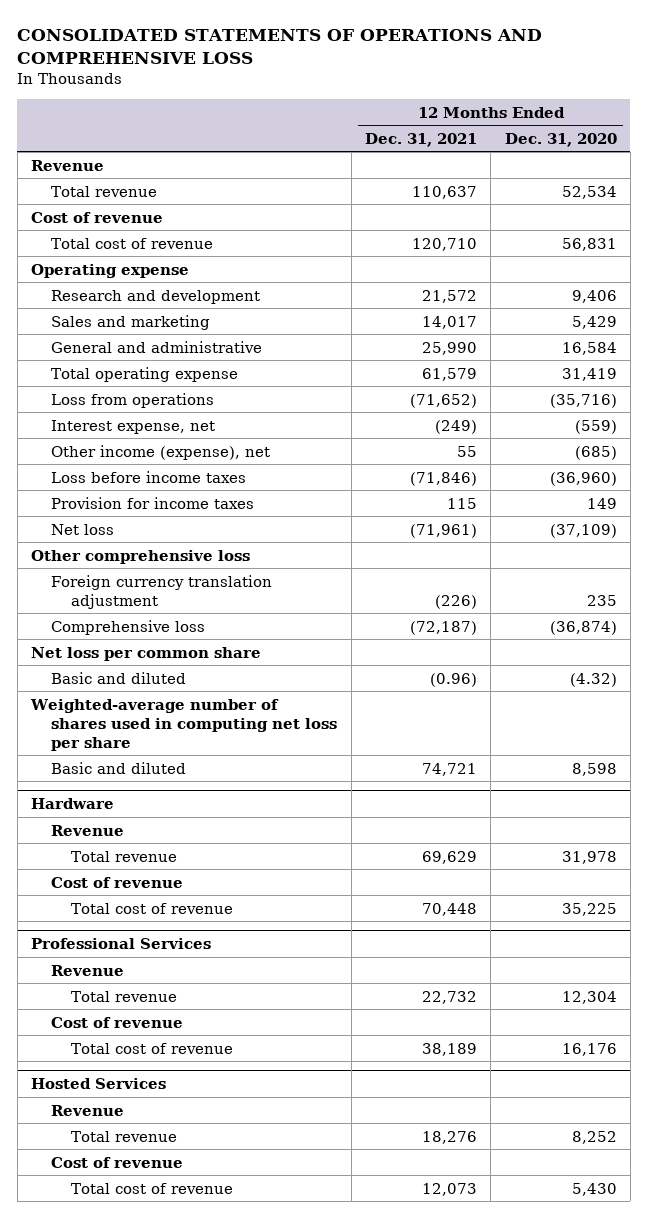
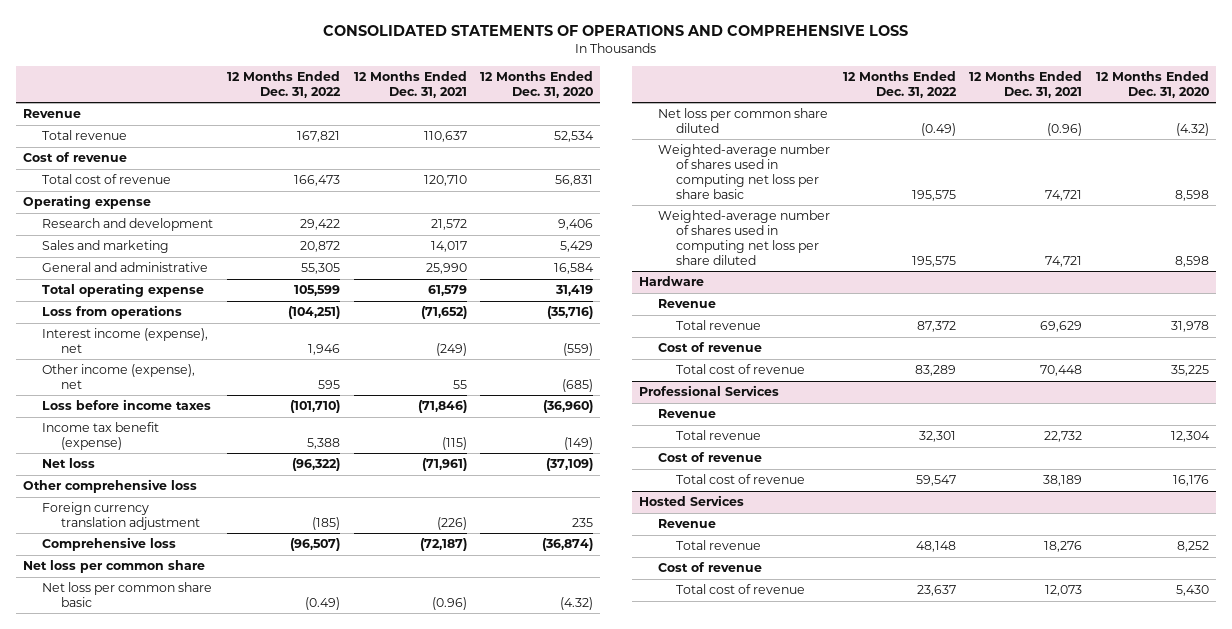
- | 12 Months Ended Dec. 31, 2021 | 12 Months Ended Dec. 31, 2020
+ | 12 Months Ended Dec. 31, 2022 | 12 Months Ended Dec. 31, 2021 | 12 Months Ended Dec. 31, 2020
- Interest expense, net | (249) | (559)
+ Interest income (expense), net | 1,946 | (249) | (559)
- Provision for income taxes | 115 | 149
+ Income tax benefit (expense) | 5,388 | (115) | (149)
- Basic and diluted | (0.96) | (4.32)
- Weighted-average number of shares used in computing net loss per share
- Basic and diluted | 74,721 | 8,598
+ Net loss per common share basic | (0.49) | (0.96) | (4.32)
+ Net loss per common share diluted | (0.49) | (0.96) | (4.32)
+ Weighted-average number of shares used in computing net loss per share basic | 195,575 | 74,721 | 8,598
+ Weighted-average number of shares used in computing net loss per share diluted | 195,575 | 74,721 | 8,598

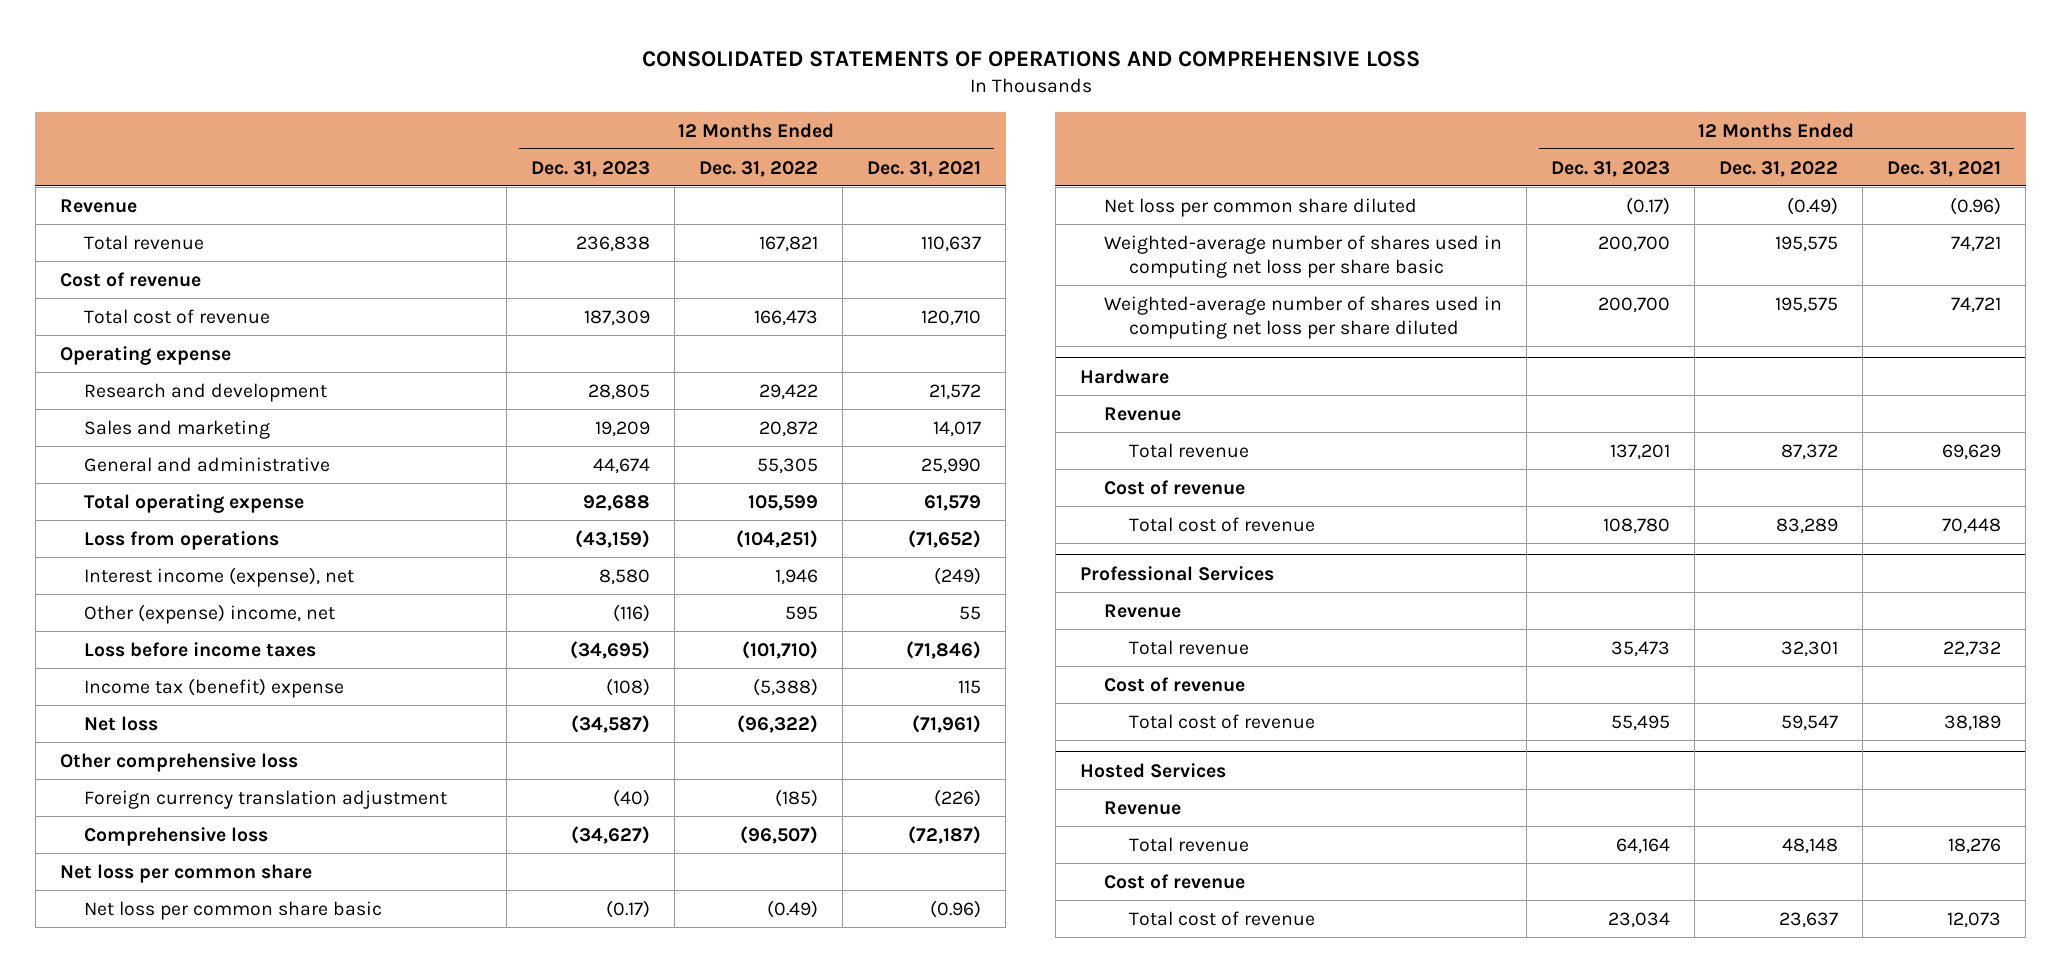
- | 12 Months Ended Dec. 31, 2022 | 12 Months Ended Dec. 31, 2021 | 12 Months Ended Dec. 31, 2020
+ | 12 Months Ended Dec. 31, 2023 | 12 Months Ended Dec. 31, 2022 | 12 Months Ended Dec. 31, 2021
- Other income (expense), net | 595 | 55 | (685)
+ Other (expense) income, net | (116) | 595 | 55
- Income tax benefit (expense) | 5,388 | (115) | (149)
+ Income tax (benefit) expense | (108) | (5,388) | 115

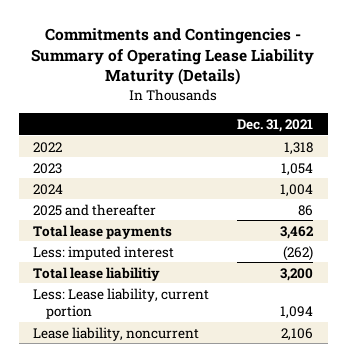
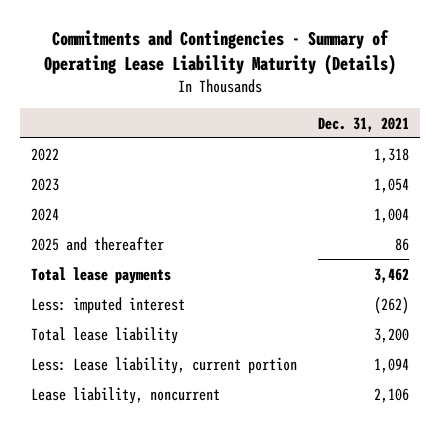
- Total lease liabilitiy | 3,200
+ Total lease liability | 3,200

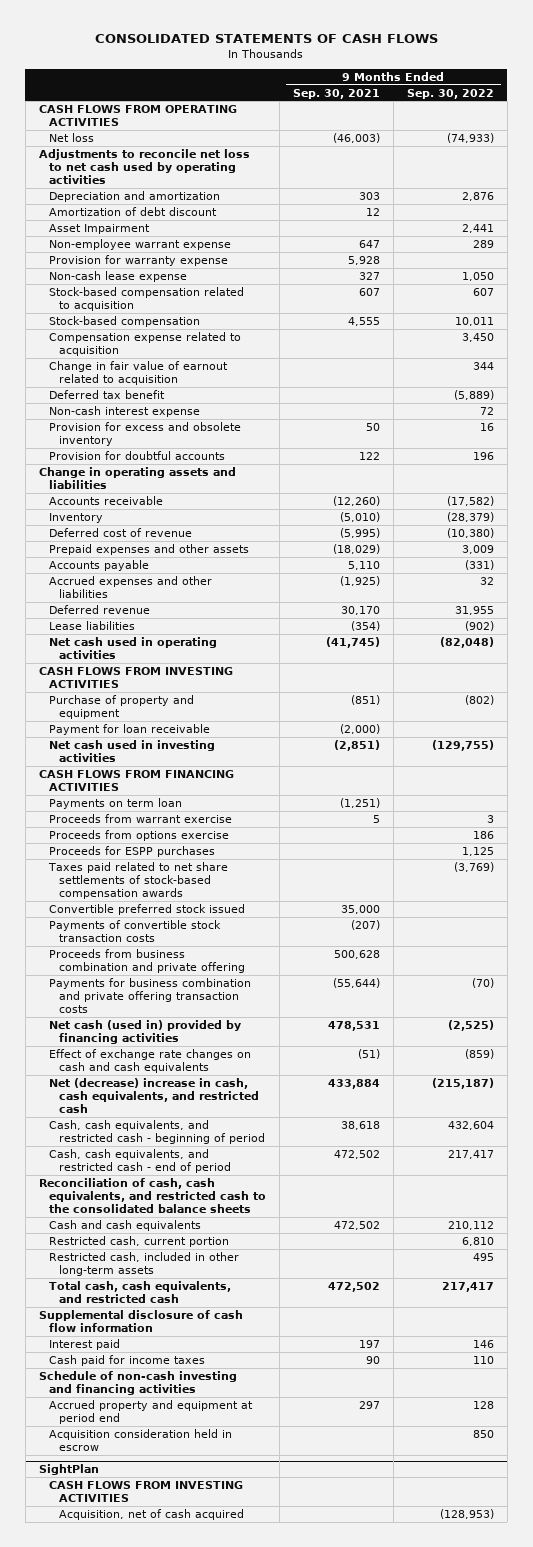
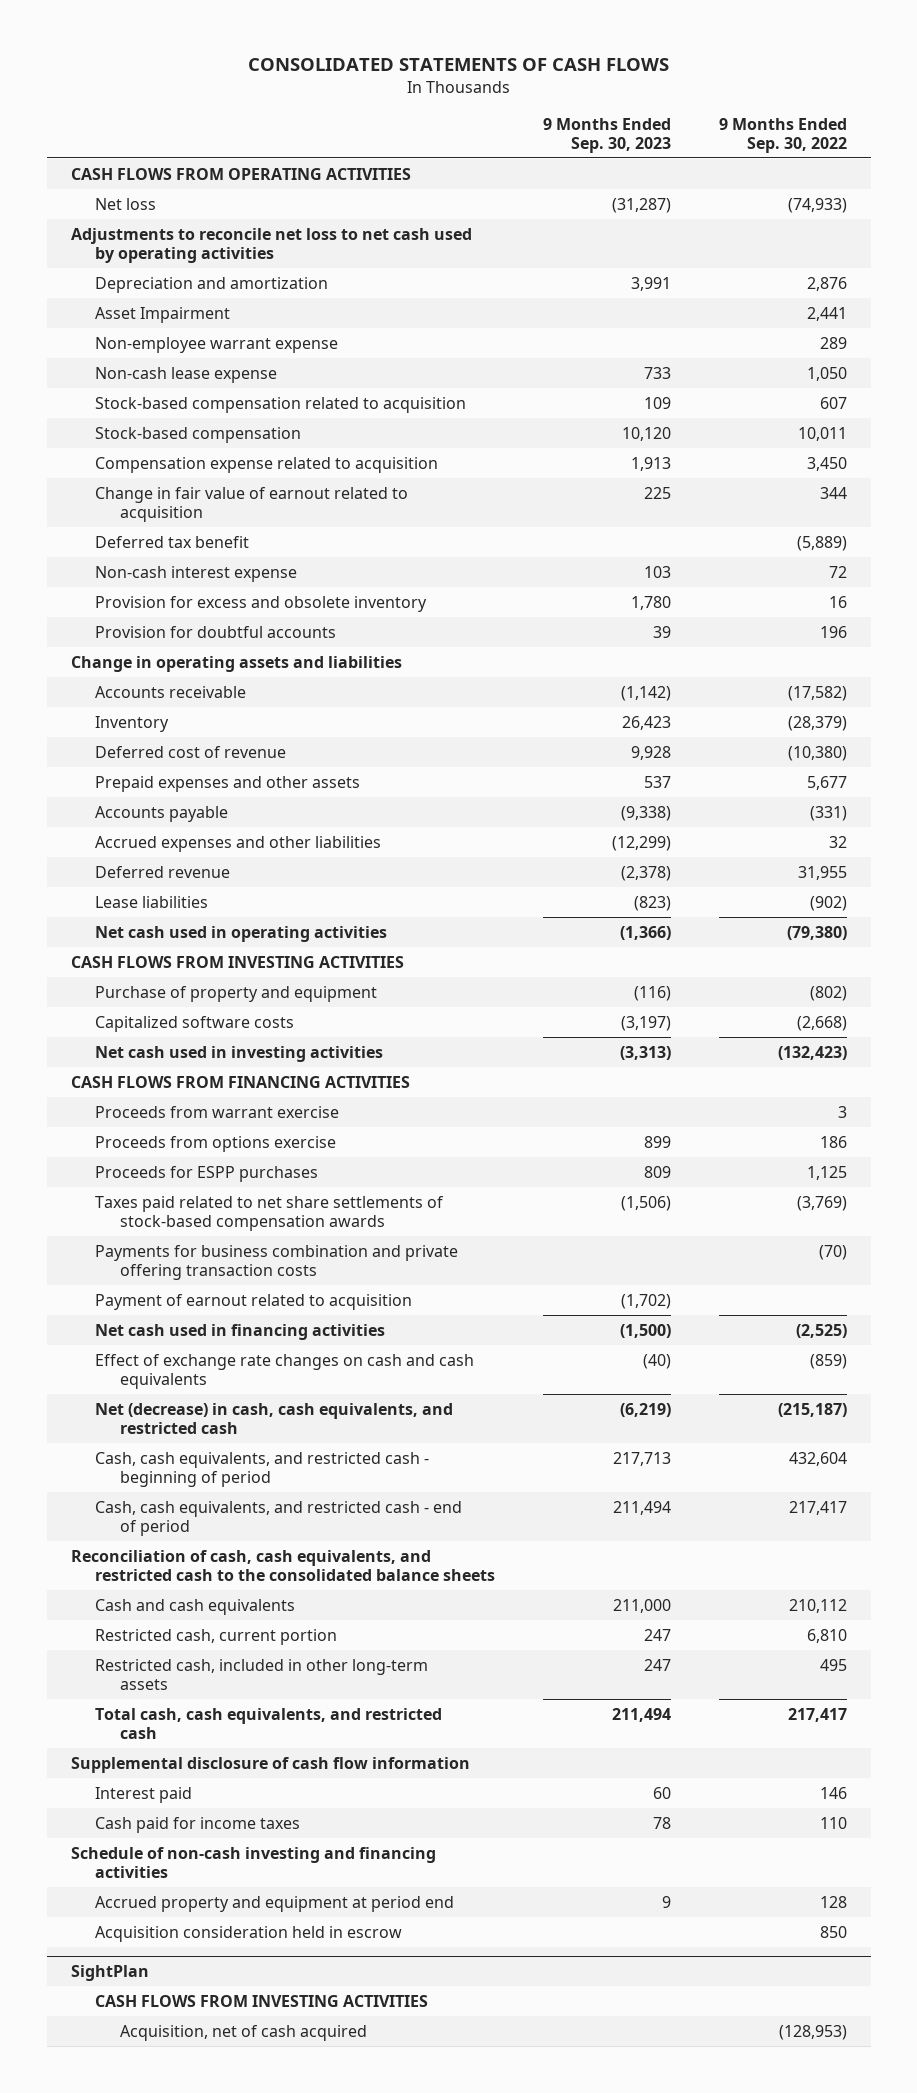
- | 9 Months Ended Sep. 30, 2021 | 9 Months Ended Sep. 30, 2022
+ | 9 Months Ended Sep. 30, 2023 | 9 Months Ended Sep. 30, 2022
- Amortization of debt discount | 12 |
- Provision for warranty expense | 5,928 |
- Prepaid expenses and other assets | (18,029) | 3,009
+ Prepaid expenses and other assets | 537 | 5,677
- Net cash used in operating activities | (41,745) | (82,048)
+ Net cash used in operating activities | (1,366) | (79,380)
- Payment for loan receivable | (2,000) |
- Net cash used in investing activities | (2,851) | (129,755)
+ Capitalized software costs | (3,197) | (2,668)
+ Net cash used in investing activities | (3,313) | (132,423)
- Payments on term loan | (1,251) |
- Convertible preferred stock issued | 35,000 |
- Payments of convertible stock transaction costs | (207) |
- Proceeds from business combination and private offering | 500,628 |
- Net cash (used in) provided by financing activities | 478,531 | (2,525)
+ Payment of earnout related to acquisition | (1,702) |
+ Net cash used in financing activities | (1,500) | (2,525)
- Net (decrease) increase in cash, cash equivalents, and restricted cash | 433,884 | (215,187)
+ Net (decrease) in cash, cash equivalents, and restricted cash | (6,219) | (215,187)

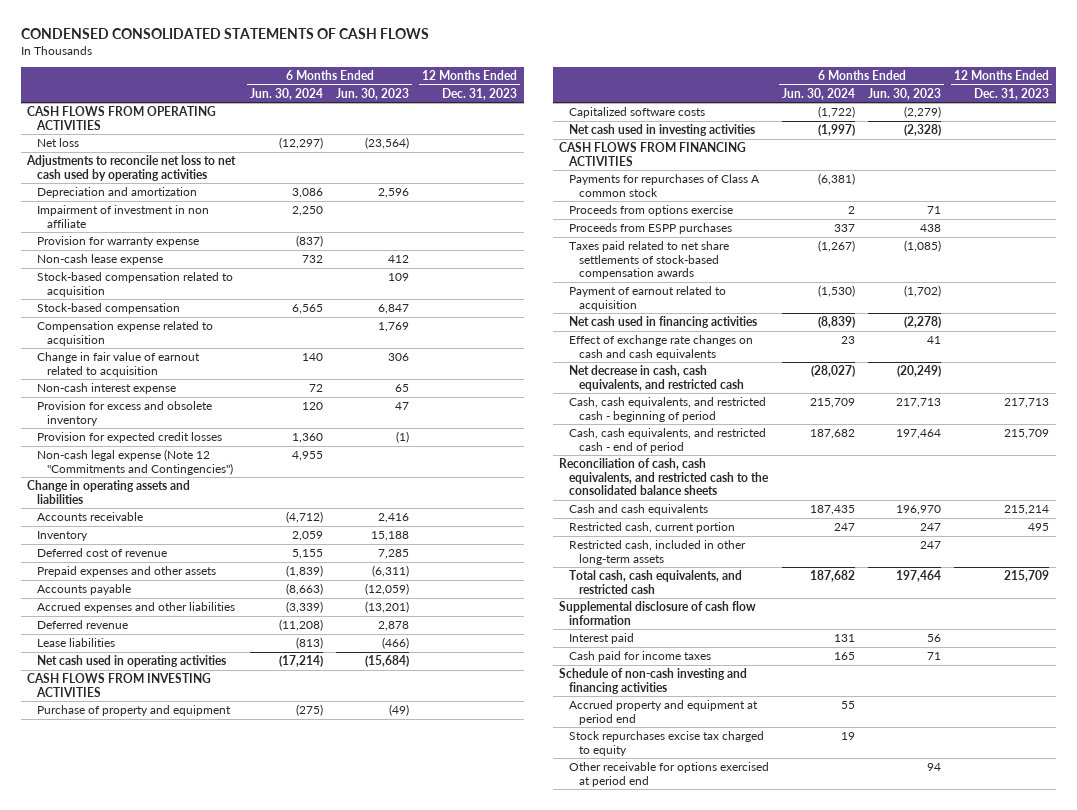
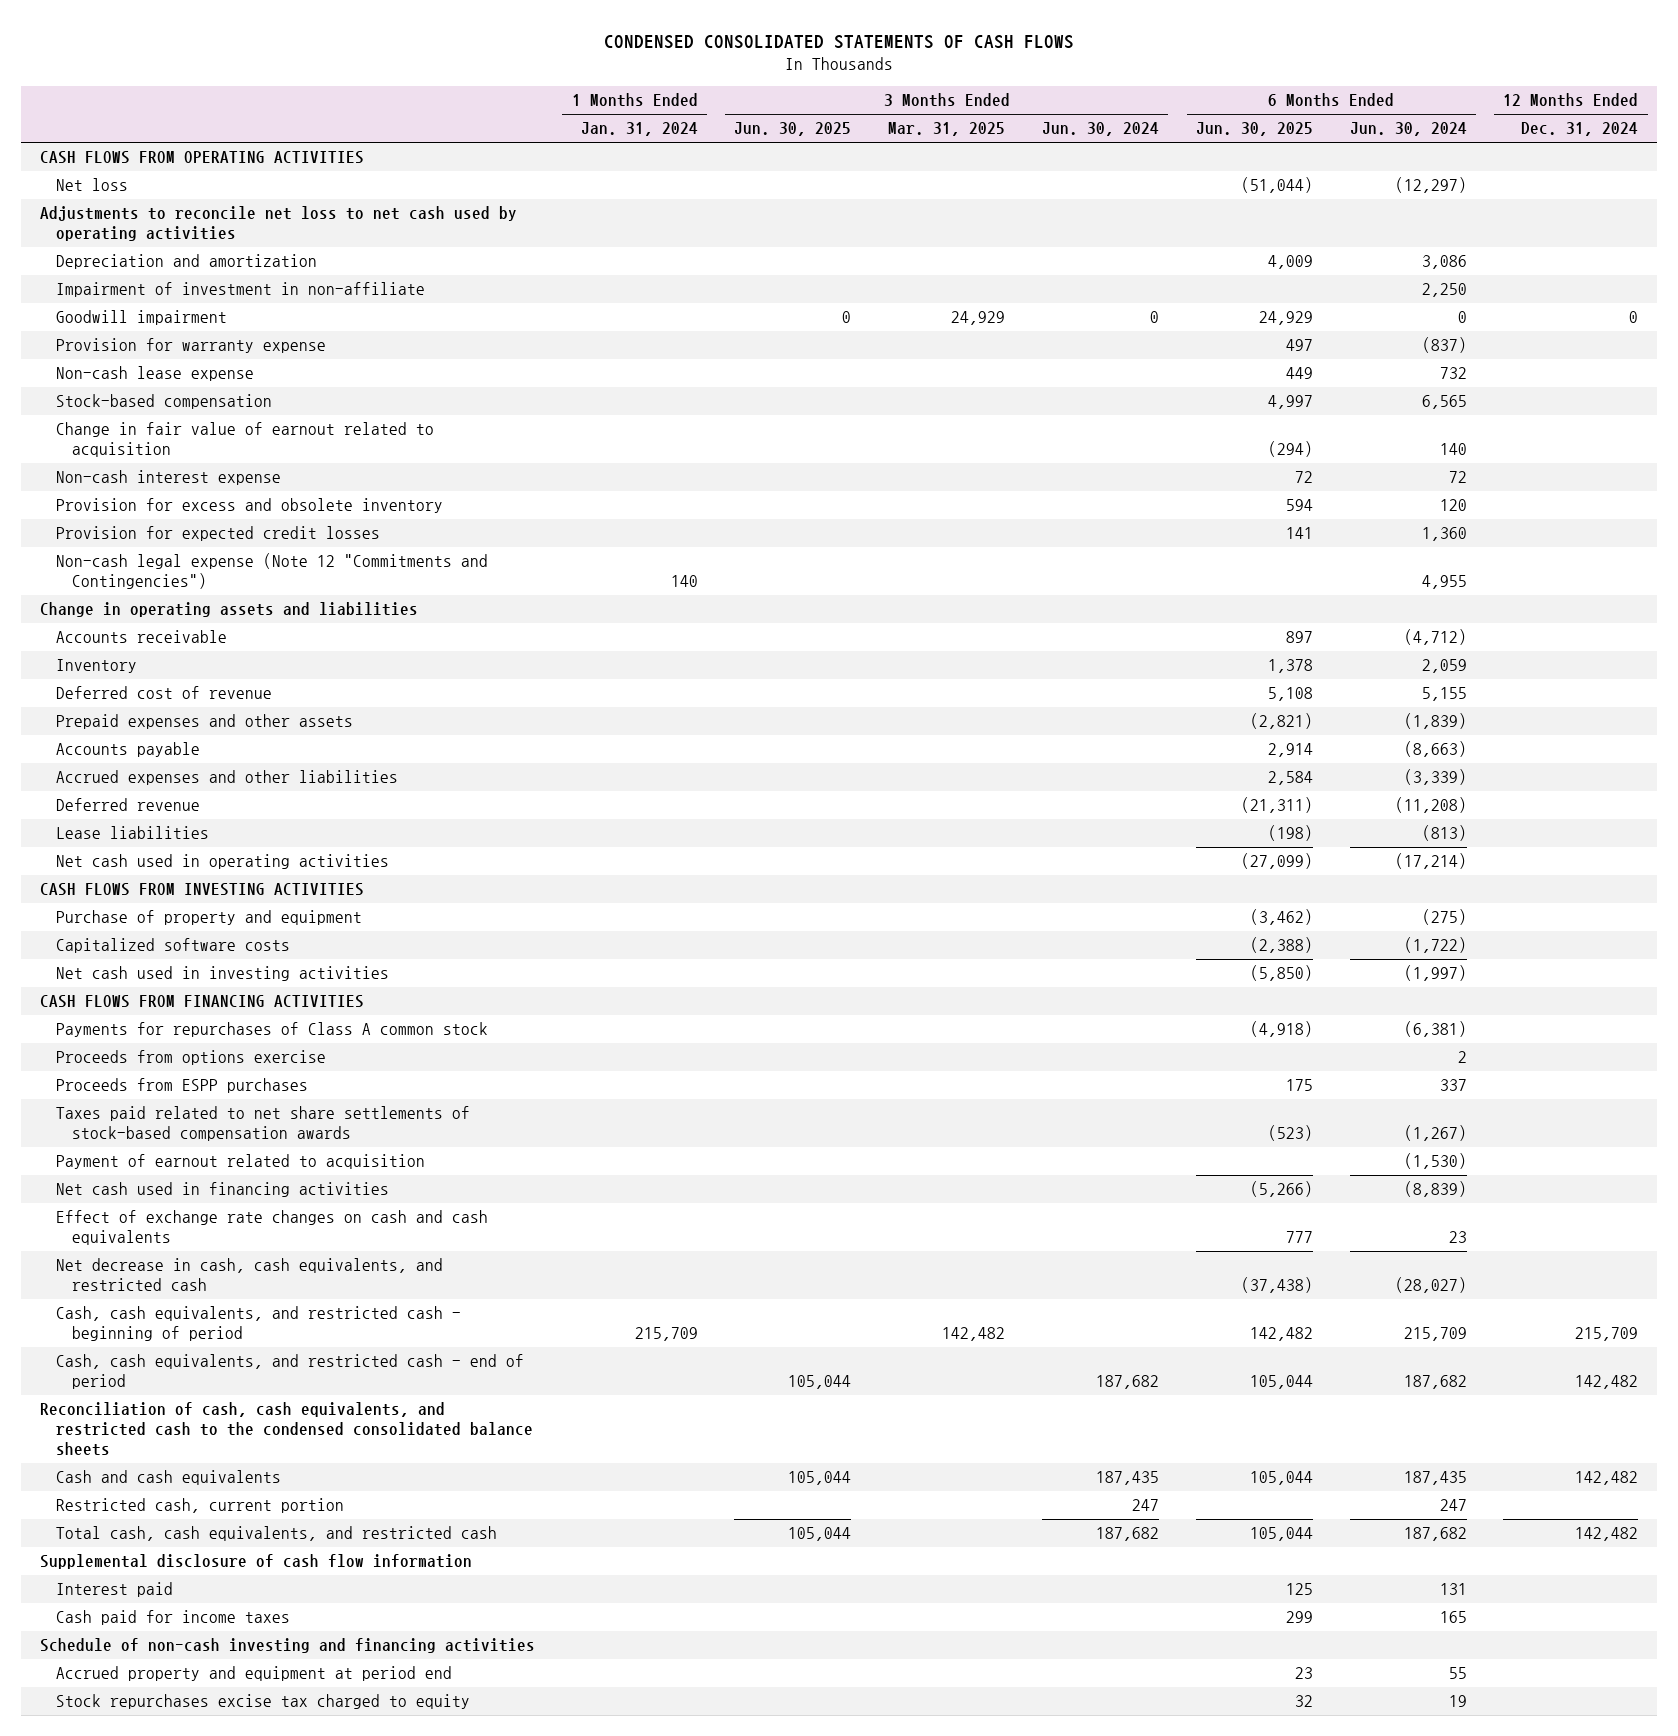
- | 6 Months Ended Jun. 30, 2024 | 6 Months Ended Jun. 30, 2023 | 12 Months Ended Dec. 31, 2023
+ | 1 Months Ended Jan. 31, 2024 | 3 Months Ended Jun. 30, 2025 | 3 Months Ended Mar. 31, 2025 | 3 Months Ended Jun. 30, 2024 | 6 Months Ended Jun. 30, 2025 | 6 Months Ended Jun. 30, 2024 | 12 Months Ended Dec. 31, 2024
- Impairment of investment in non affiliate | 2,250 | |
+ Impairment of investment in non-affiliate | | | | | | 2,250 |
+ Goodwill impairment | | 0 | 24,929 | 0 | 24,929 | 0 | 0
- Stock-based compensation related to acquisition | | 109 |
- Compensation expense related to acquisition | | 1,769 |
- Reconciliation of cash, cash equivalents, and restricted cash to the consolidated balance sheets
+ Reconciliation of cash, cash equivalents, and restricted cash to the condensed consolidated balance sheets
- Restricted cash, included in other long-term assets | | 247 |
- Other receivable for options exercised at period end | | 94 |

